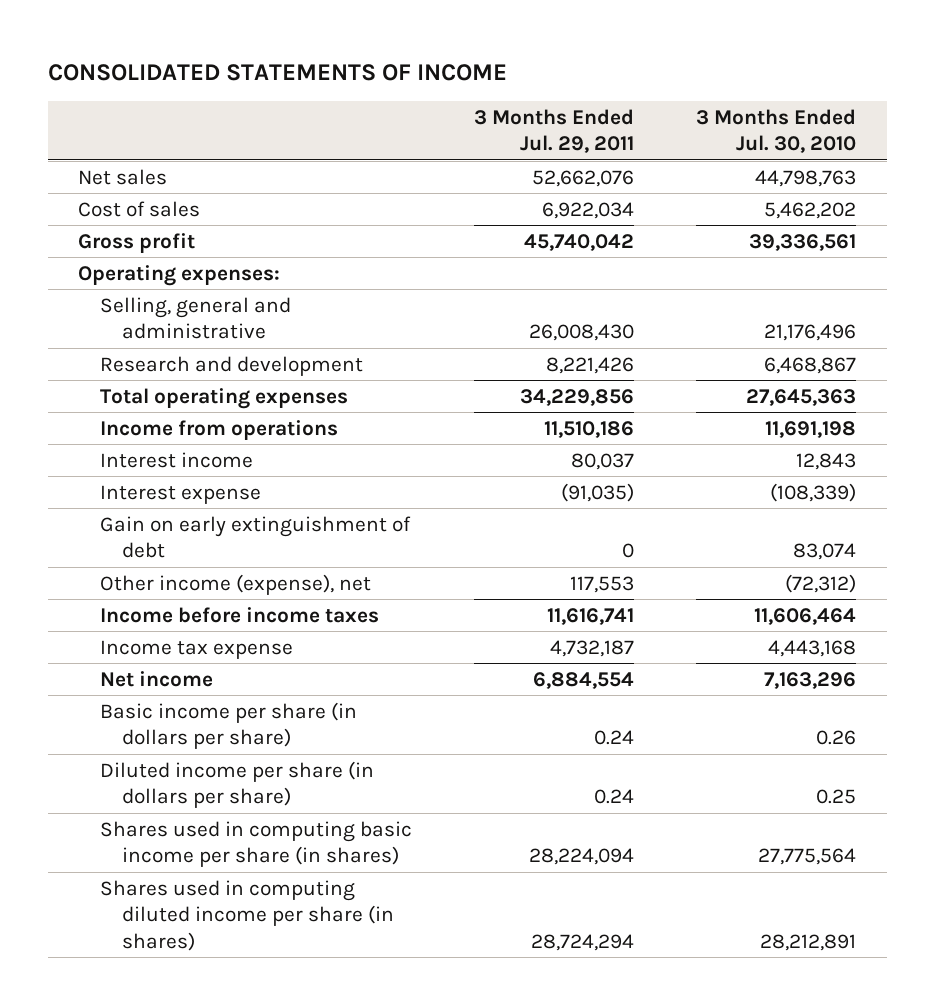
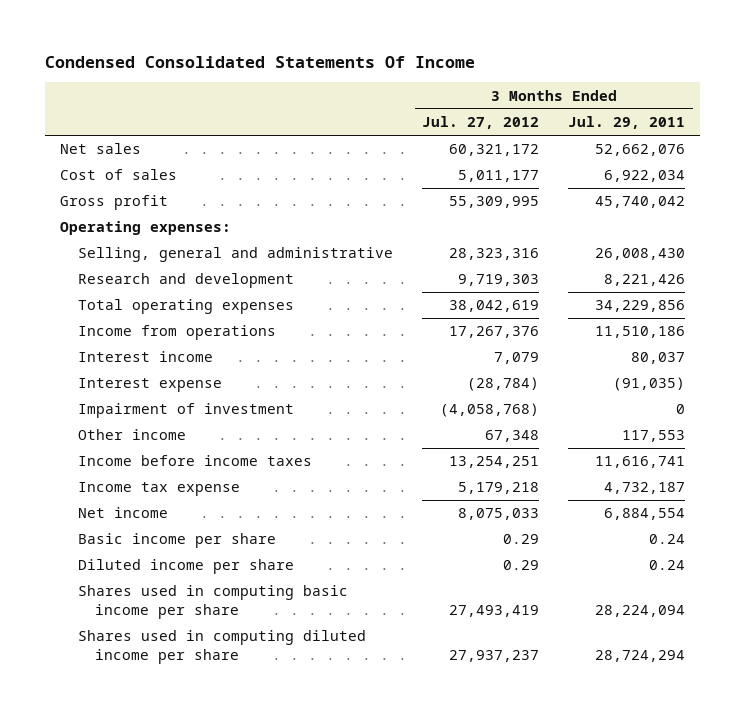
- CONSOLIDATED STATEMENTS OF INCOME
+ Condensed Consolidated Statements Of Income
- | 3 Months Ended Jul. 29, 2011 | 3 Months Ended Jul. 30, 2010
+ | 3 Months Ended Jul. 27, 2012 | 3 Months Ended Jul. 29, 2011
- Gain on early extinguishment of debt | 0 | 83,074
- Other income (expense), net | 117,553 | (72,312)
+ Impairment of investment | (4,058,768) | 0
+ Other income | 67,348 | 117,553
- Basic income per share (in dollars per share) | 0.24 | 0.26
- Diluted income per share (in dollars per share) | 0.24 | 0.25
- Shares used in computing basic income per share (in shares) | 28,224,094 | 27,775,564
- Shares used in computing diluted income per share (in shares) | 28,724,294 | 28,212,891
+ Basic income per share | 0.29 | 0.24
+ Diluted income per share | 0.29 | 0.24
+ Shares used in computing basic income per share | 27,493,419 | 28,224,094
+ Shares used in computing diluted income per share | 27,937,237 | 28,724,294

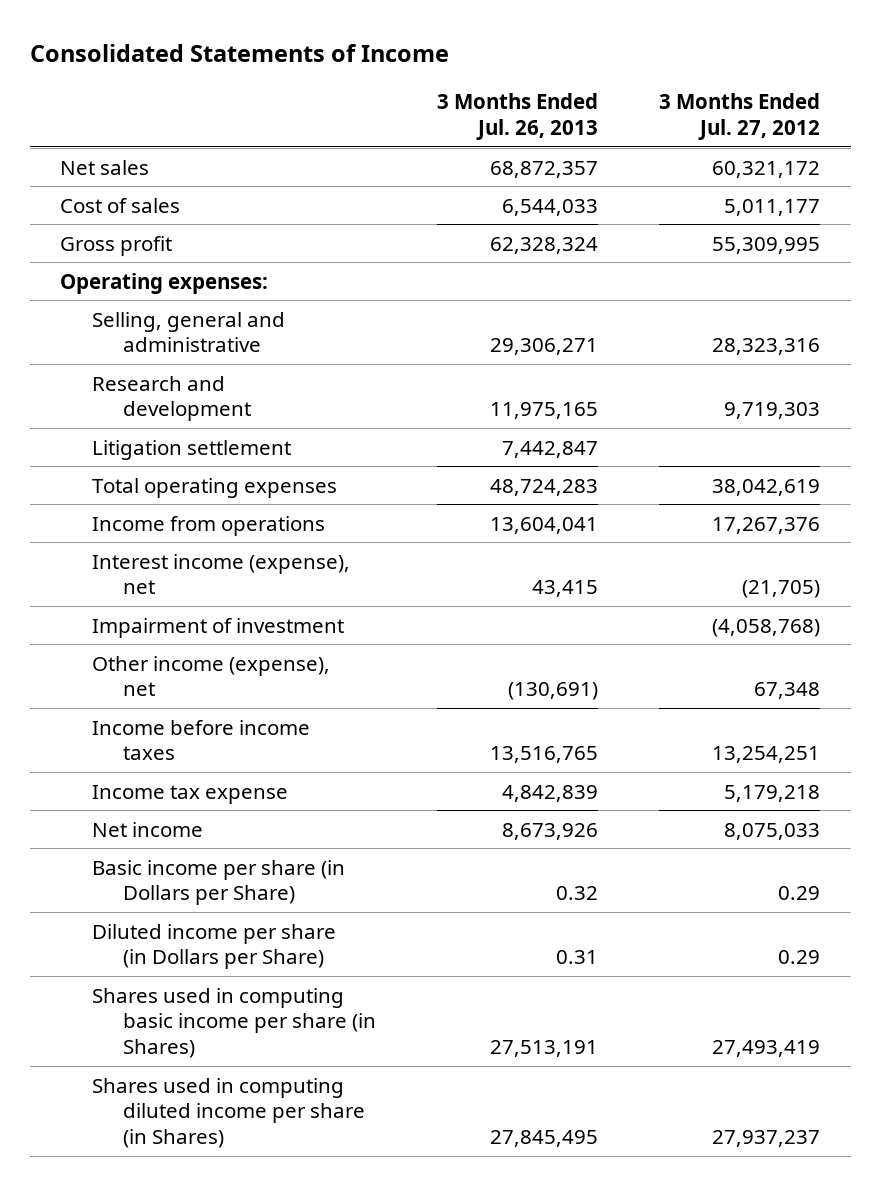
- Condensed Consolidated Statements Of Income
+ Consolidated Statements of Income
- | 3 Months Ended Jul. 27, 2012 | 3 Months Ended Jul. 29, 2011
+ | 3 Months Ended Jul. 26, 2013 | 3 Months Ended Jul. 27, 2012
+ Litigation settlement | 7,442,847 |
- Interest income | 7,079 | 80,037
- Interest expense | (28,784) | (91,035)
+ Interest income (expense), net | 43,415 | (21,705)
- Other income | 67,348 | 117,553
+ Other income (expense), net | (130,691) | 67,348
- Basic income per share | 0.29 | 0.24
- Diluted income per share | 0.29 | 0.24
- Shares used in computing basic income per share | 27,493,419 | 28,224,094
- Shares used in computing diluted income per share | 27,937,237 | 28,724,294
+ Basic income per share (in Dollars per Share) | 0.32 | 0.29
+ Diluted income per share (in Dollars per Share) | 0.31 | 0.29
+ Shares used in computing basic income per share (in Shares) | 27,513,191 | 27,493,419
+ Shares used in computing diluted income per share (in Shares) | 27,845,495 | 27,937,237

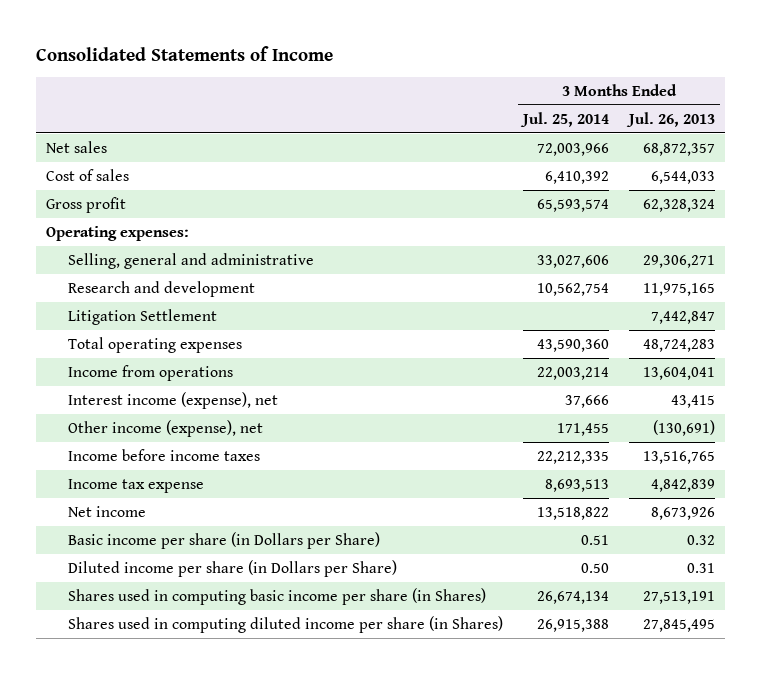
- | 3 Months Ended Jul. 26, 2013 | 3 Months Ended Jul. 27, 2012
+ | 3 Months Ended Jul. 25, 2014 | 3 Months Ended Jul. 26, 2013
- Litigation settlement | 7,442,847 |
+ Litigation Settlement | | 7,442,847
- Impairment of investment | | (4,058,768)

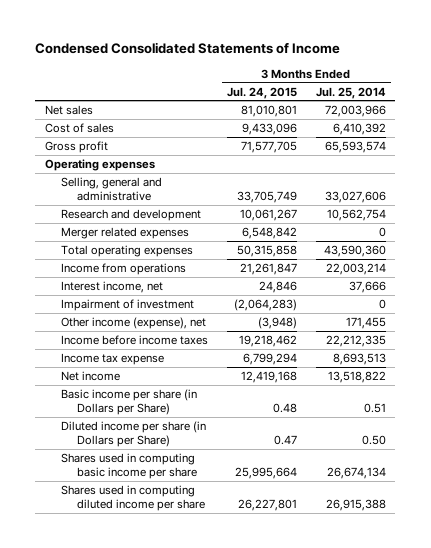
- Consolidated Statements of Income
+ Condensed Consolidated Statements of Income
- | 3 Months Ended Jul. 25, 2014 | 3 Months Ended Jul. 26, 2013
+ | 3 Months Ended Jul. 24, 2015 | 3 Months Ended Jul. 25, 2014
- Operating expenses:
+ Operating expenses
- Litigation Settlement | | 7,442,847
+ Merger related expenses | 6,548,842 | 0
- Interest income (expense), net | 37,666 | 43,415
+ Interest income, net | 24,846 | 37,666
+ Impairment of investment | (2,064,283) | 0
- Shares used in computing basic income per share (in Shares) | 26,674,134 | 27,513,191
- Shares used in computing diluted income per share (in Shares) | 26,915,388 | 27,845,495
+ Shares used in computing basic income per share | 25,995,664 | 26,674,134
+ Shares used in computing diluted income per share | 26,227,801 | 26,915,388

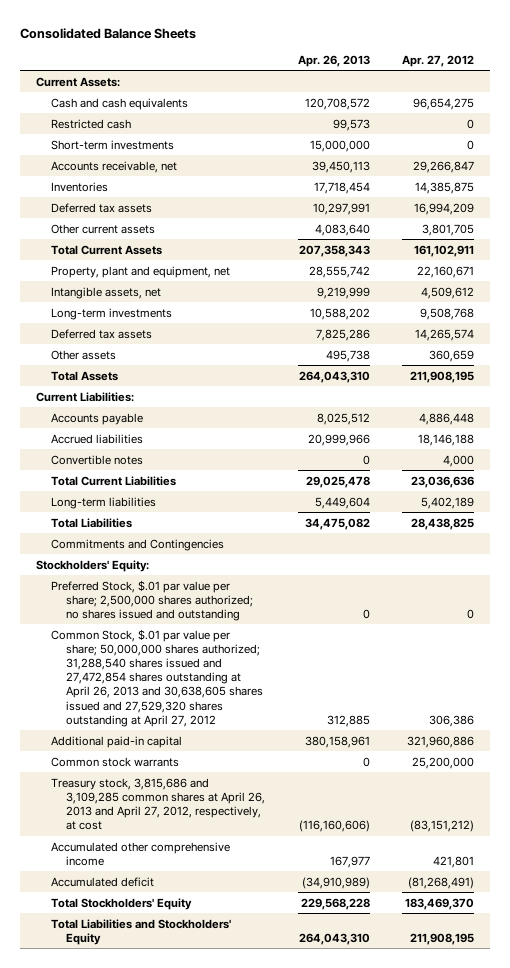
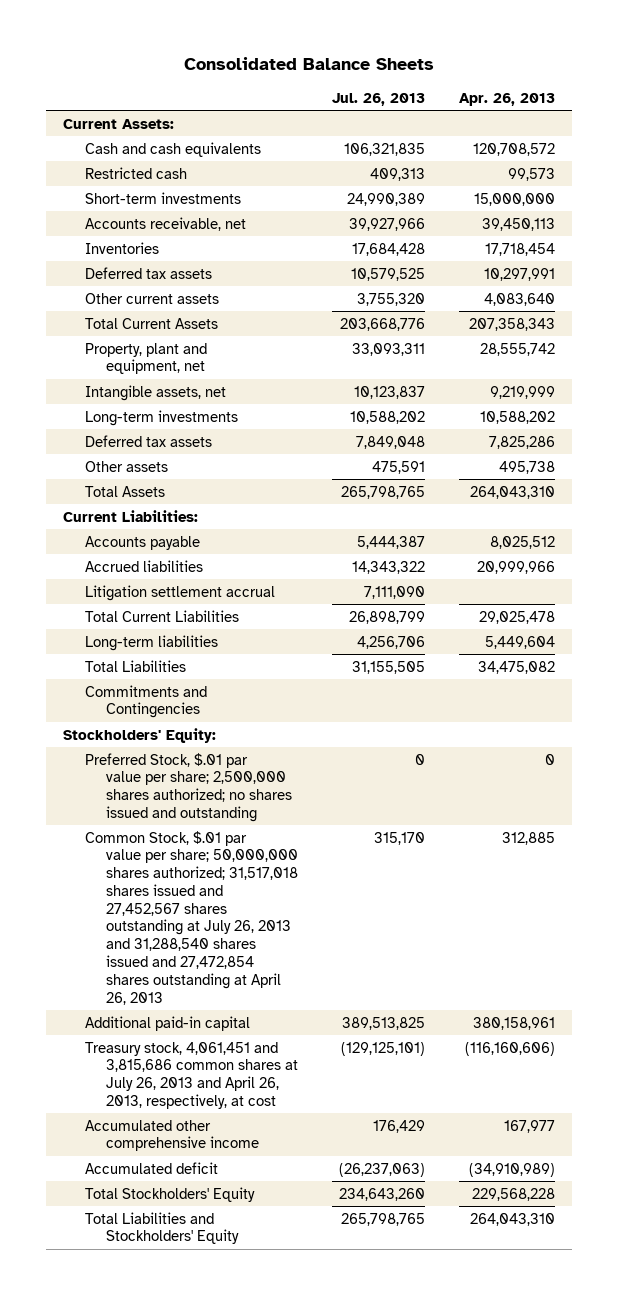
- | Apr. 26, 2013 | Apr. 27, 2012
+ | Jul. 26, 2013 | Apr. 26, 2013
- Convertible notes | 0 | 4,000
+ Litigation settlement accrual | 7,111,090 |
- Common Stock, $.01 par value per share; 50,000,000 shares authorized; 31,288,540 shares issued and 27,472,854 shares outstanding at April 26, 2013 and 30,638,605 shares issued and 27,529,320 shares outstanding at April 27, 2012 | 312,885 | 306,386
+ Common Stock, $.01 par value per share; 50,000,000 shares authorized; 31,517,018 shares issued and 27,452,567 shares outstanding at July 26, 2013 and 31,288,540 shares issued and 27,472,854 shares outstanding at April 26, 2013 | 315,170 | 312,885
- Common stock warrants | 0 | 25,200,000
- Treasury stock, 3,815,686 and 3,109,285 common shares at April 26, 2013 and April 27, 2012, respectively, at cost | (116,160,606) | (83,151,212)
+ Treasury stock, 4,061,451 and 3,815,686 common shares at July 26, 2013 and April 26, 2013, respectively, at cost | (129,125,101) | (116,160,606)

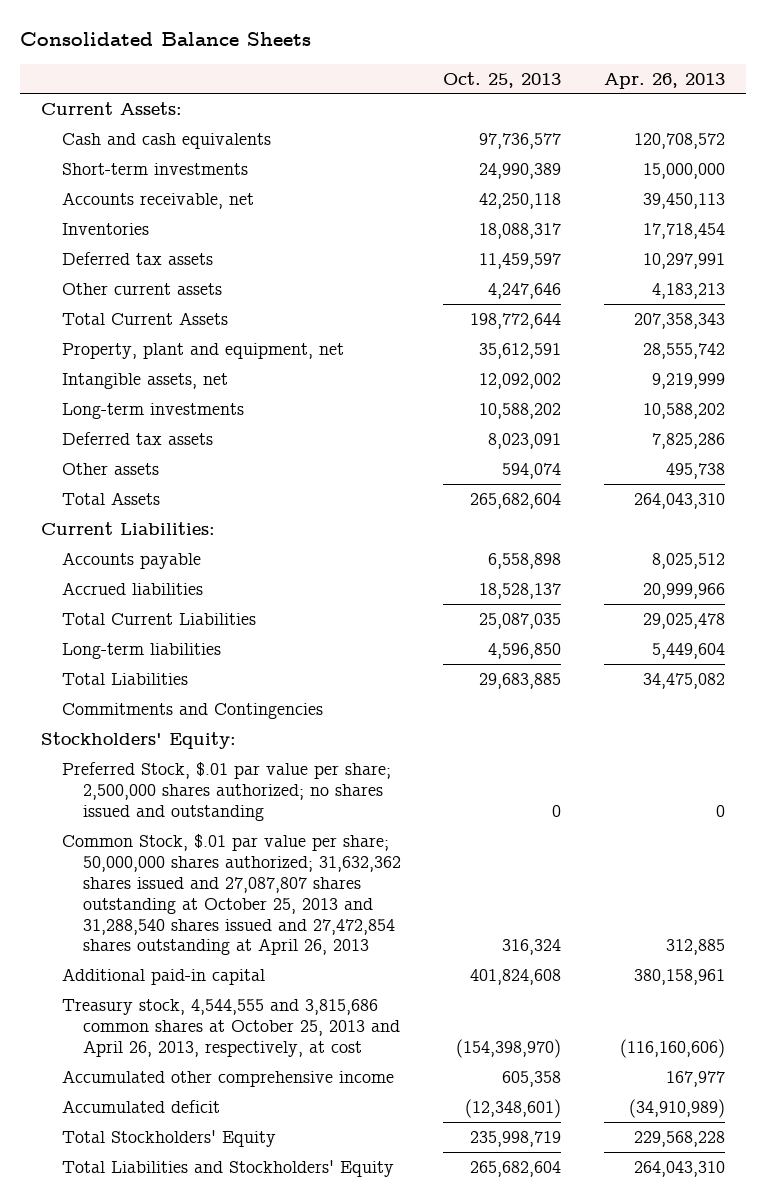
- | Jul. 26, 2013 | Apr. 26, 2013
+ | Oct. 25, 2013 | Apr. 26, 2013
- Restricted cash | 409,313 | 99,573
- Other current assets | 3,755,320 | 4,083,640
+ Other current assets | 4,247,646 | 4,183,213
- Litigation settlement accrual | 7,111,090 |
- Common Stock, $.01 par value per share; 50,000,000 shares authorized; 31,517,018 shares issued and 27,452,567 shares outstanding at July 26, 2013 and 31,288,540 shares issued and 27,472,854 shares outstanding at April 26, 2013 | 315,170 | 312,885
+ Common Stock, $.01 par value per share; 50,000,000 shares authorized; 31,632,362 shares issued and 27,087,807 shares outstanding at October 25, 2013 and 31,288,540 shares issued and 27,472,854 shares outstanding at April 26, 2013 | 316,324 | 312,885
- Treasury stock, 4,061,451 and 3,815,686 common shares at July 26, 2013 and April 26, 2013, respectively, at cost | (129,125,101) | (116,160,606)
+ Treasury stock, 4,544,555 and 3,815,686 common shares at October 25, 2013 and April 26, 2013, respectively, at cost | (154,398,970) | (116,160,606)

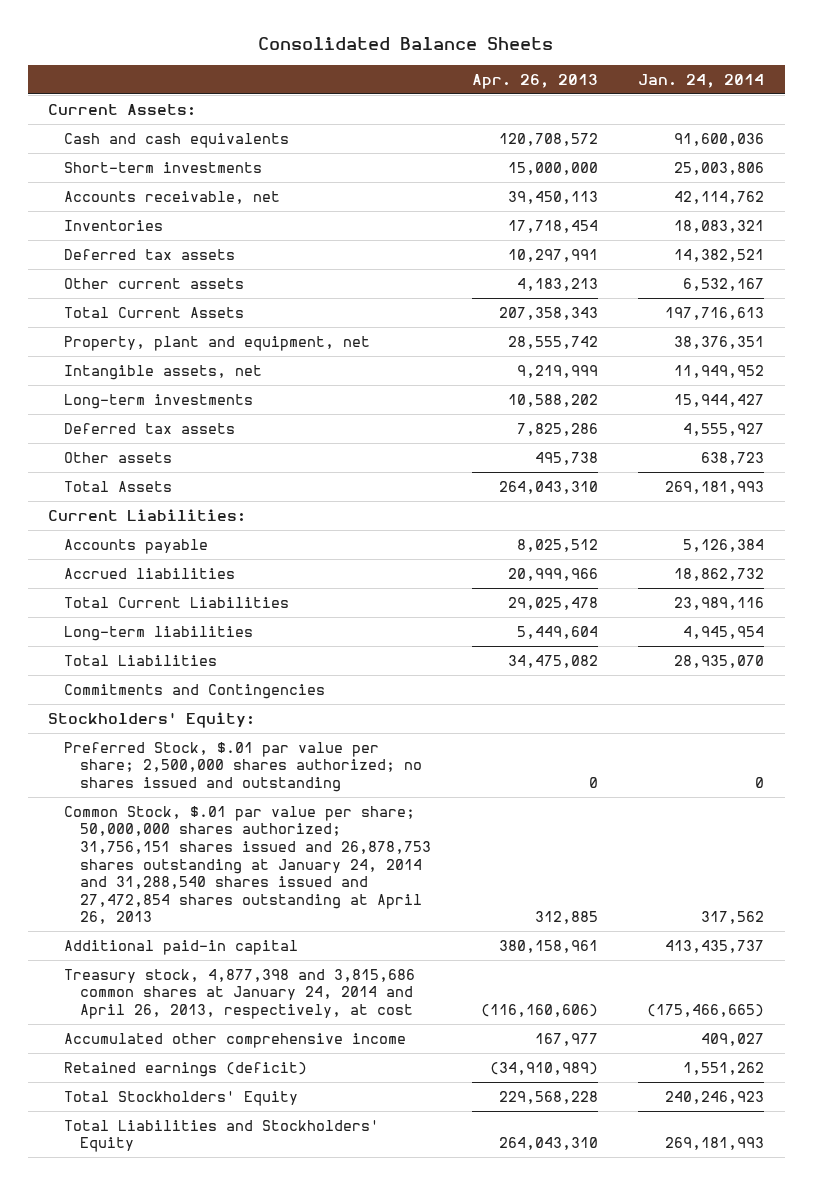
- | Oct. 25, 2013 | Apr. 26, 2013
+ | Apr. 26, 2013 | Jan. 24, 2014
- Common Stock, $.01 par value per share; 50,000,000 shares authorized; 31,632,362 shares issued and 27,087,807 shares outstanding at October 25, 2013 and 31,288,540 shares issued and 27,472,854 shares outstanding at April 26, 2013 | 316,324 | 312,885
+ Common Stock, $.01 par value per share; 50,000,000 shares authorized; 31,756,151 shares issued and 26,878,753 shares outstanding at January 24, 2014 and 31,288,540 shares issued and 27,472,854 shares outstanding at April 26, 2013 | 312,885 | 317,562
- Treasury stock, 4,544,555 and 3,815,686 common shares at October 25, 2013 and April 26, 2013, respectively, at cost | (154,398,970) | (116,160,606)
+ Treasury stock, 4,877,398 and 3,815,686 common shares at January 24, 2014 and April 26, 2013, respectively, at cost | (116,160,606) | (175,466,665)
- Accumulated deficit | (12,348,601) | (34,910,989)
+ Retained earnings (deficit) | (34,910,989) | 1,551,262

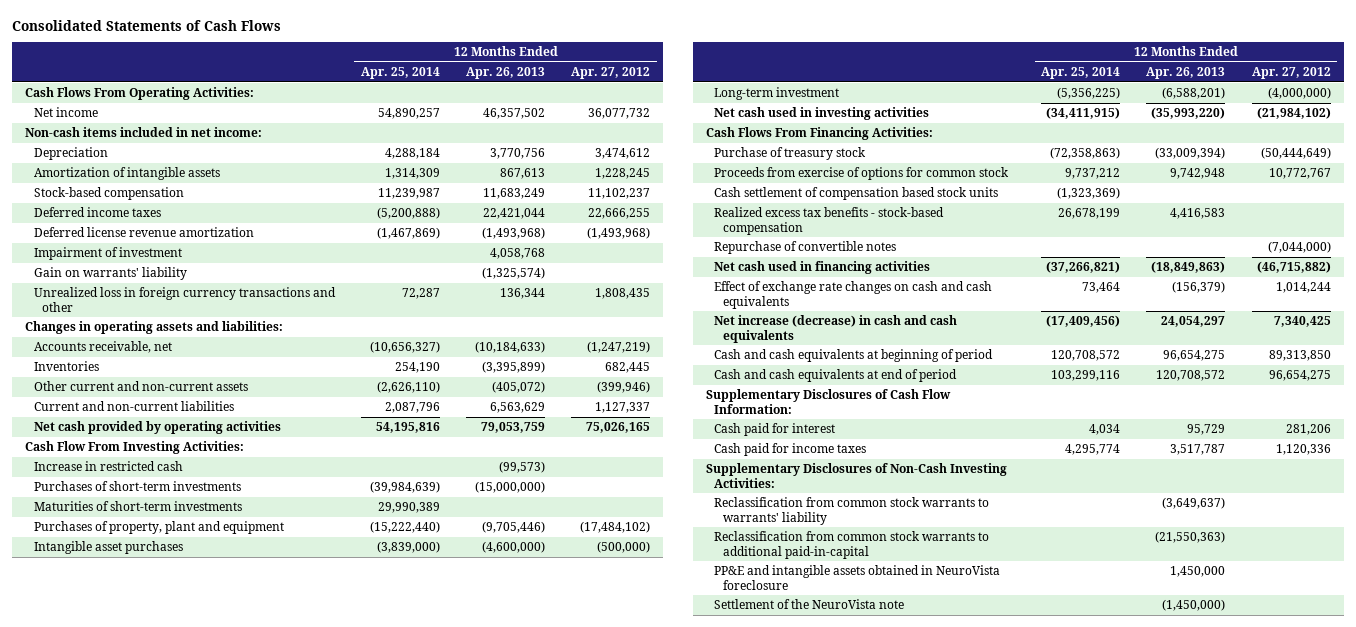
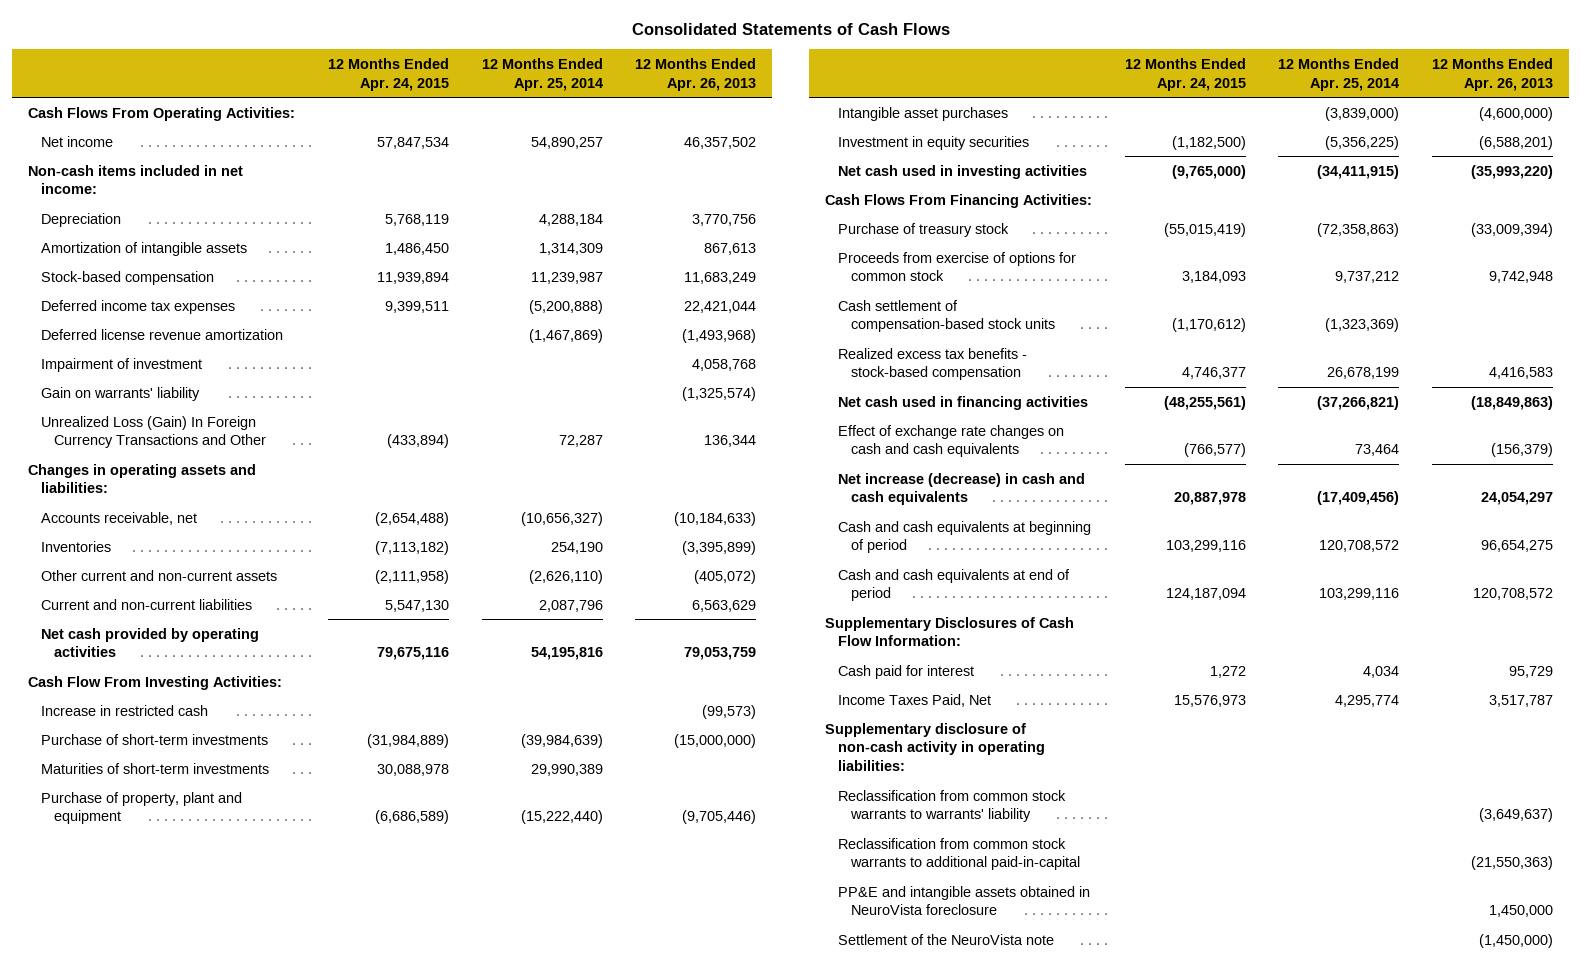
- | 12 Months Ended Apr. 25, 2014 | 12 Months Ended Apr. 26, 2013 | 12 Months Ended Apr. 27, 2012
+ | 12 Months Ended Apr. 24, 2015 | 12 Months Ended Apr. 25, 2014 | 12 Months Ended Apr. 26, 2013
- Deferred income taxes | (5,200,888) | 22,421,044 | 22,666,255
+ Deferred income tax expenses | 9,399,511 | (5,200,888) | 22,421,044
- Unrealized loss in foreign currency transactions and other | 72,287 | 136,344 | 1,808,435
+ Unrealized Loss (Gain) In Foreign Currency Transactions and Other | (433,894) | 72,287 | 136,344
- Purchases of short-term investments | (39,984,639) | (15,000,000) |
+ Purchase of short-term investments | (31,984,889) | (39,984,639) | (15,000,000)
- Purchases of property, plant and equipment | (15,222,440) | (9,705,446) | (17,484,102)
+ Purchase of property, plant and equipment | (6,686,589) | (15,222,440) | (9,705,446)
- Long-term investment | (5,356,225) | (6,588,201) | (4,000,000)
+ Investment in equity securities | (1,182,500) | (5,356,225) | (6,588,201)
- Cash settlement of compensation based stock units | (1,323,369) | |
+ Cash settlement of compensation-based stock units | (1,170,612) | (1,323,369) |
- Repurchase of convertible notes | | | (7,044,000)
- Cash paid for income taxes | 4,295,774 | 3,517,787 | 1,120,336
- Supplementary Disclosures of Non-Cash Investing Activities:
+ Income Taxes Paid, Net | 15,576,973 | 4,295,774 | 3,517,787
+ Supplementary disclosure of non-cash activity in operating liabilities:

